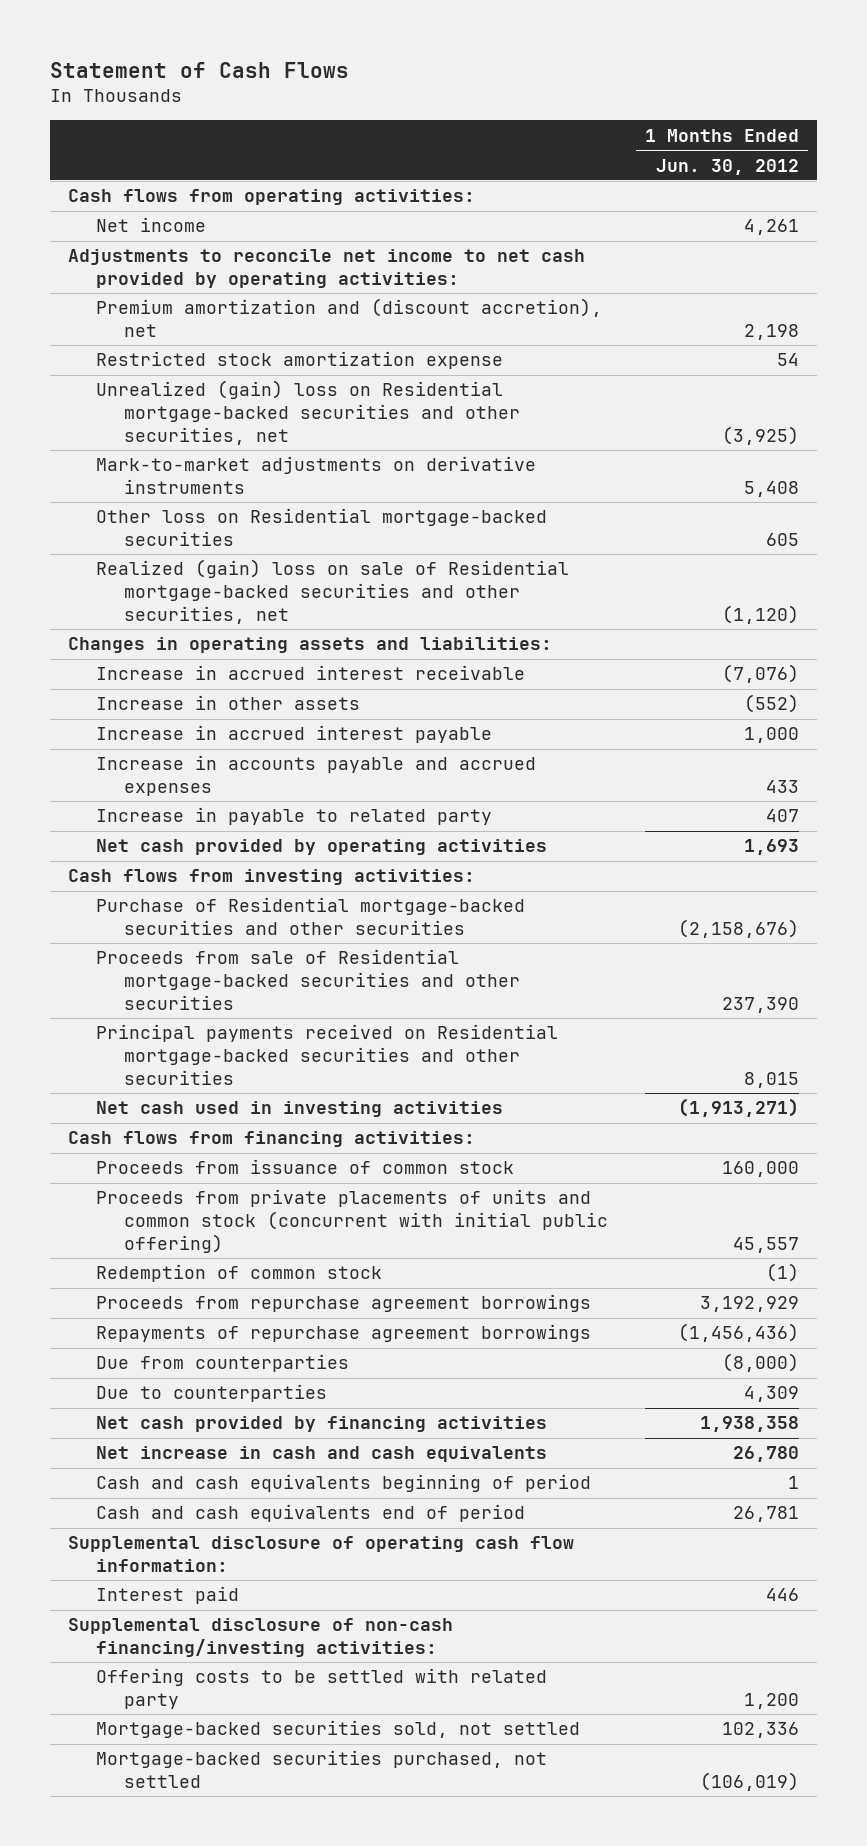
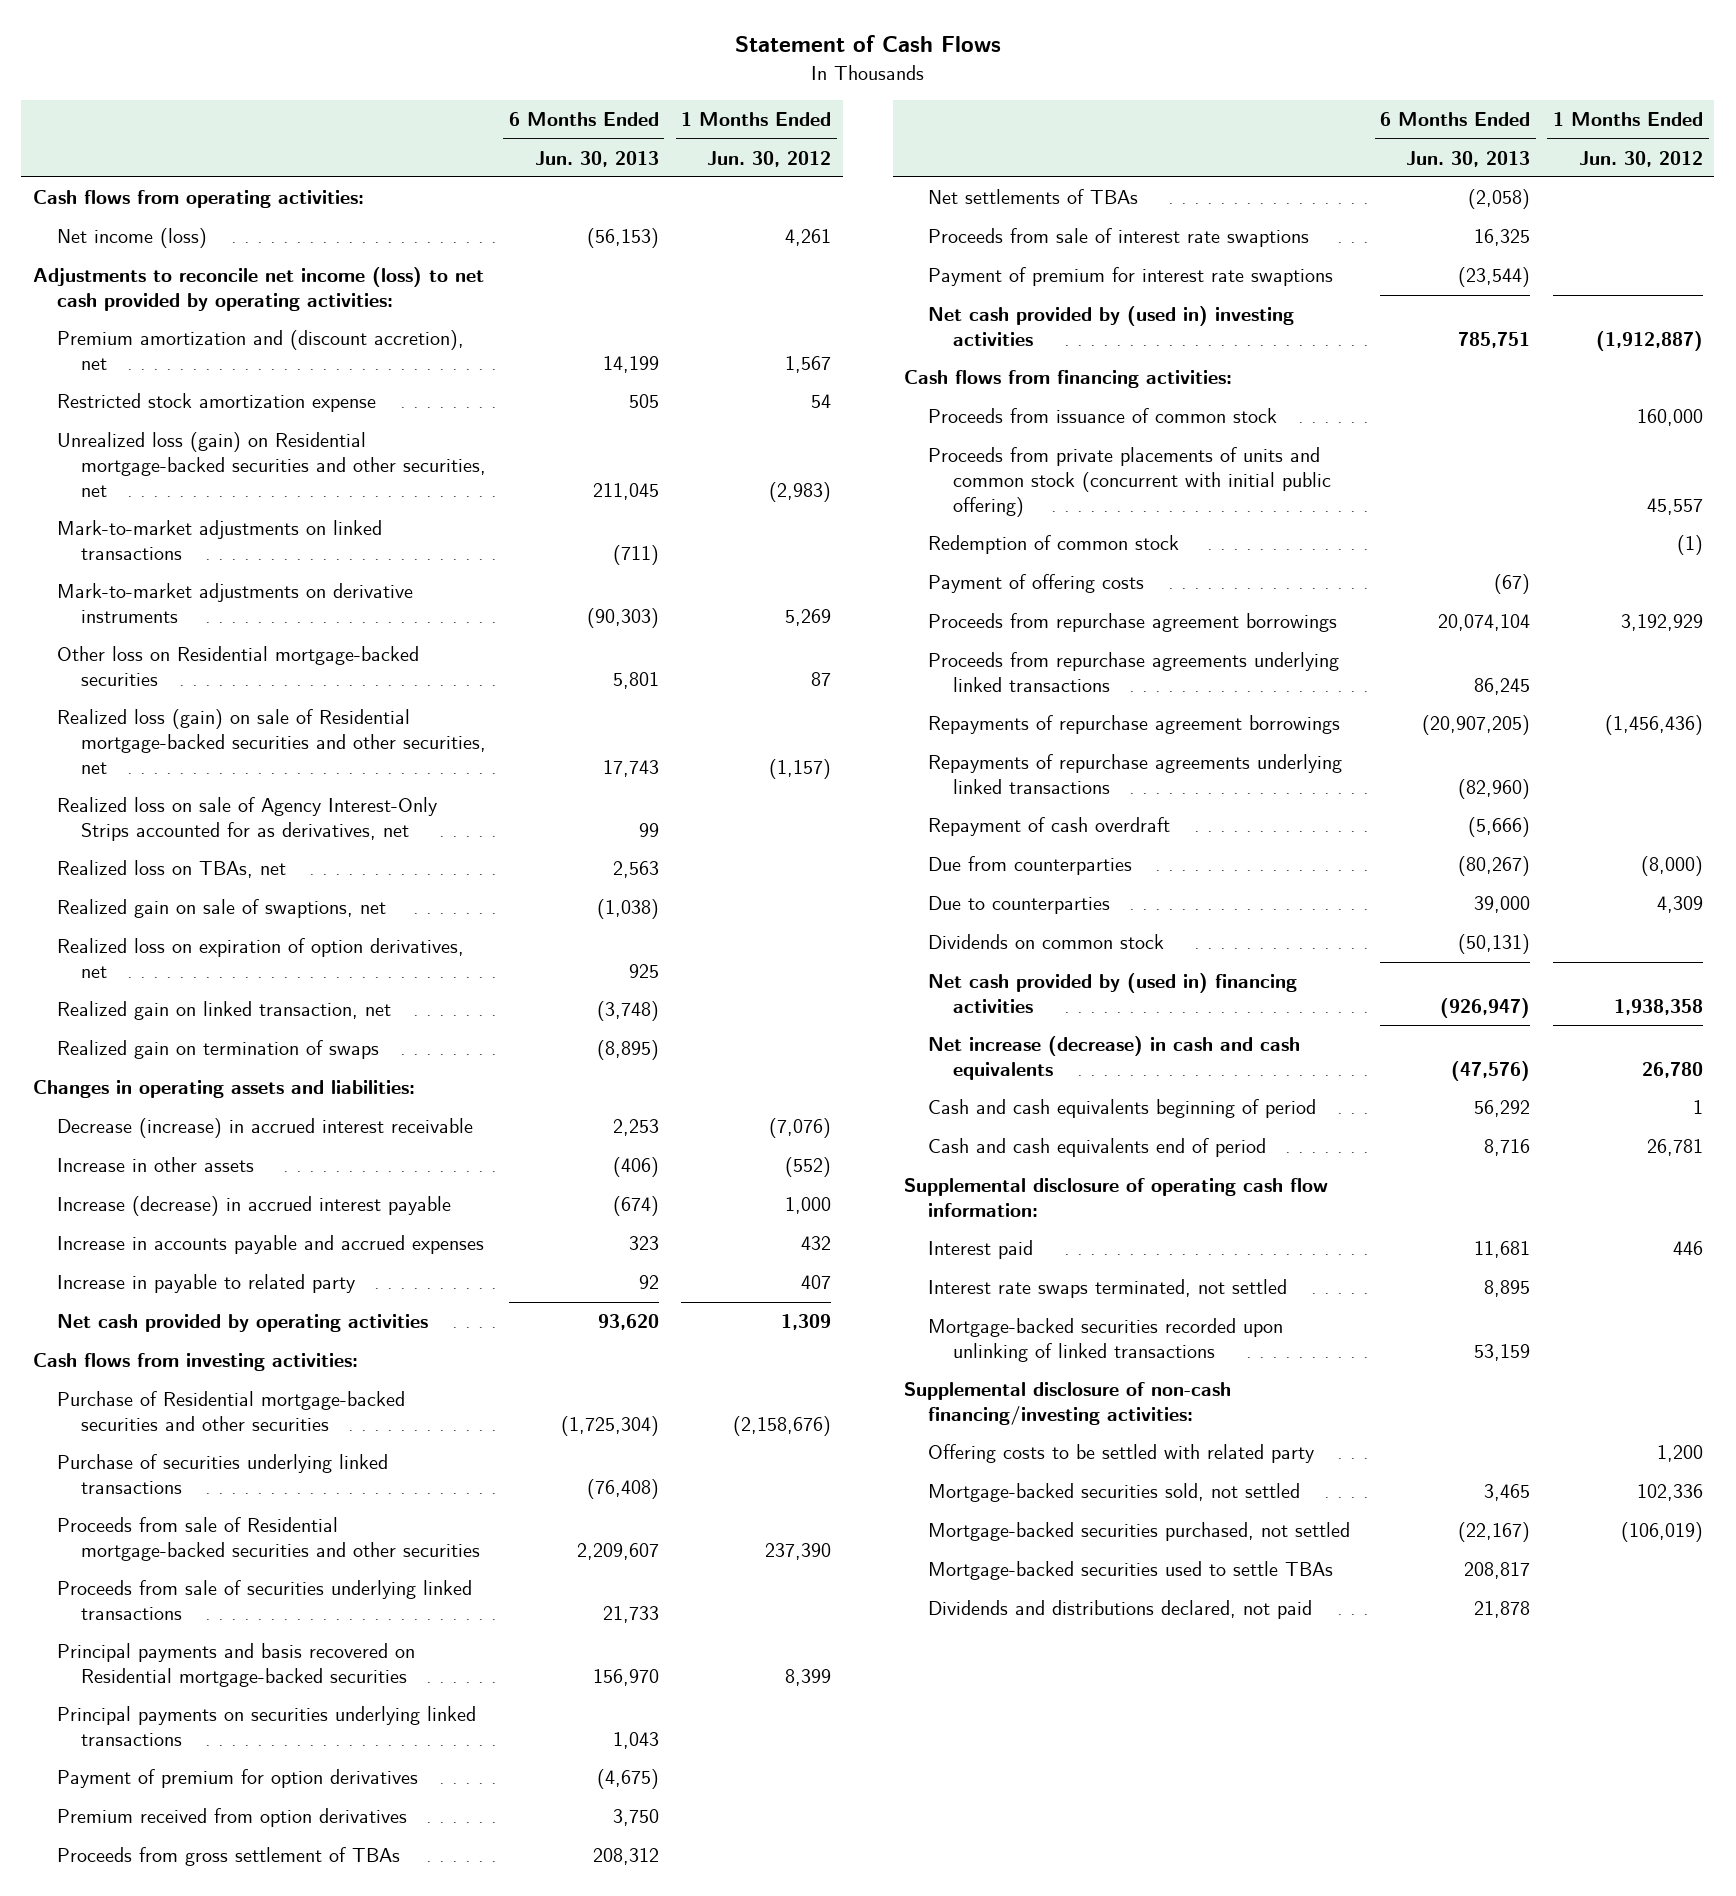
- | 1 Months Ended Jun. 30, 2012
+ | 6 Months Ended Jun. 30, 2013 | 1 Months Ended Jun. 30, 2012
- Net income | 4,261
- Adjustments to reconcile net income to net cash provided by operating activities:
- Premium amortization and (discount accretion), net | 2,198
+ Net income (loss) | (56,153) | 4,261
+ Adjustments to reconcile net income (loss) to net cash provided by operating activities:
+ Premium amortization and (discount accretion), net | 14,199 | 1,567
- Unrealized (gain) loss on Residential mortgage-backed securities and other securities, net | (3,925)
- Mark-to-market adjustments on derivative instruments | 5,408
- Other loss on Residential mortgage-backed securities | 605
- Realized (gain) loss on sale of Residential mortgage-backed securities and other securities, net | (1,120)
+ Unrealized loss (gain) on Residential mortgage-backed securities and other securities, net | 211,045 | (2,983)
+ Mark-to-market adjustments on linked transactions | (711) |
+ Mark-to-market adjustments on derivative instruments | (90,303) | 5,269
+ Other loss on Residential mortgage-backed securities | 5,801 | 87
+ Realized loss (gain) on sale of Residential mortgage-backed securities and other securities, net | 17,743 | (1,157)
+ Realized loss on sale of Agency Interest-Only Strips accounted for as derivatives, net | 99 |
+ Realized loss on TBAs, net | 2,563 |
+ Realized gain on sale of swaptions, net | (1,038) |
+ Realized loss on expiration of option derivatives, net | 925 |
+ Realized gain on linked transaction, net | (3,748) |
+ Realized gain on termination of swaps | (8,895) |
- Increase in accrued interest receivable | (7,076)
+ Decrease (increase) in accrued interest receivable | 2,253 | (7,076)
- Increase in accrued interest payable | 1,000
- Increase in accounts payable and accrued expenses | 433
+ Increase (decrease) in accrued interest payable | (674) | 1,000
+ Increase in accounts payable and accrued expenses | 323 | 432
- Net cash provided by operating activities | 1,693
+ Net cash provided by operating activities | 93,620 | 1,309
+ Purchase of securities underlying linked transactions | (76,408) |
- Principal payments received on Residential mortgage-backed securities and other securities | 8,015
- Net cash used in investing activities | (1,913,271)
+ Proceeds from sale of securities underlying linked transactions | 21,733 |
+ Principal payments and basis recovered on Residential mortgage-backed securities | 156,970 | 8,399
+ Principal payments on securities underlying linked transactions | 1,043 |
+ Payment of premium for option derivatives | (4,675) |
+ Premium received from option derivatives | 3,750 |
+ Proceeds from gross settlement of TBAs | 208,312 |
+ Net settlements of TBAs | (2,058) |
+ Proceeds from sale of interest rate swaptions | 16,325 |
+ Payment of premium for interest rate swaptions | (23,544) |
+ Net cash provided by (used in) investing activities | 785,751 | (1,912,887)
+ Payment of offering costs | (67) |
+ Proceeds from repurchase agreements underlying linked transactions | 86,245 |
+ Repayments of repurchase agreements underlying linked transactions | (82,960) |
+ Repayment of cash overdraft | (5,666) |
- Net cash provided by financing activities | 1,938,358
- Net increase in cash and cash equivalents | 26,780
+ Dividends on common stock | (50,131) |
+ Net cash provided by (used in) financing activities | (926,947) | 1,938,358
+ Net increase (decrease) in cash and cash equivalents | (47,576) | 26,780
+ Interest rate swaps terminated, not settled | 8,895 |
+ Mortgage-backed securities recorded upon unlinking of linked transactions | 53,159 |
+ Mortgage-backed securities used to settle TBAs | 208,817 |
+ Dividends and distributions declared, not paid | 21,878 |

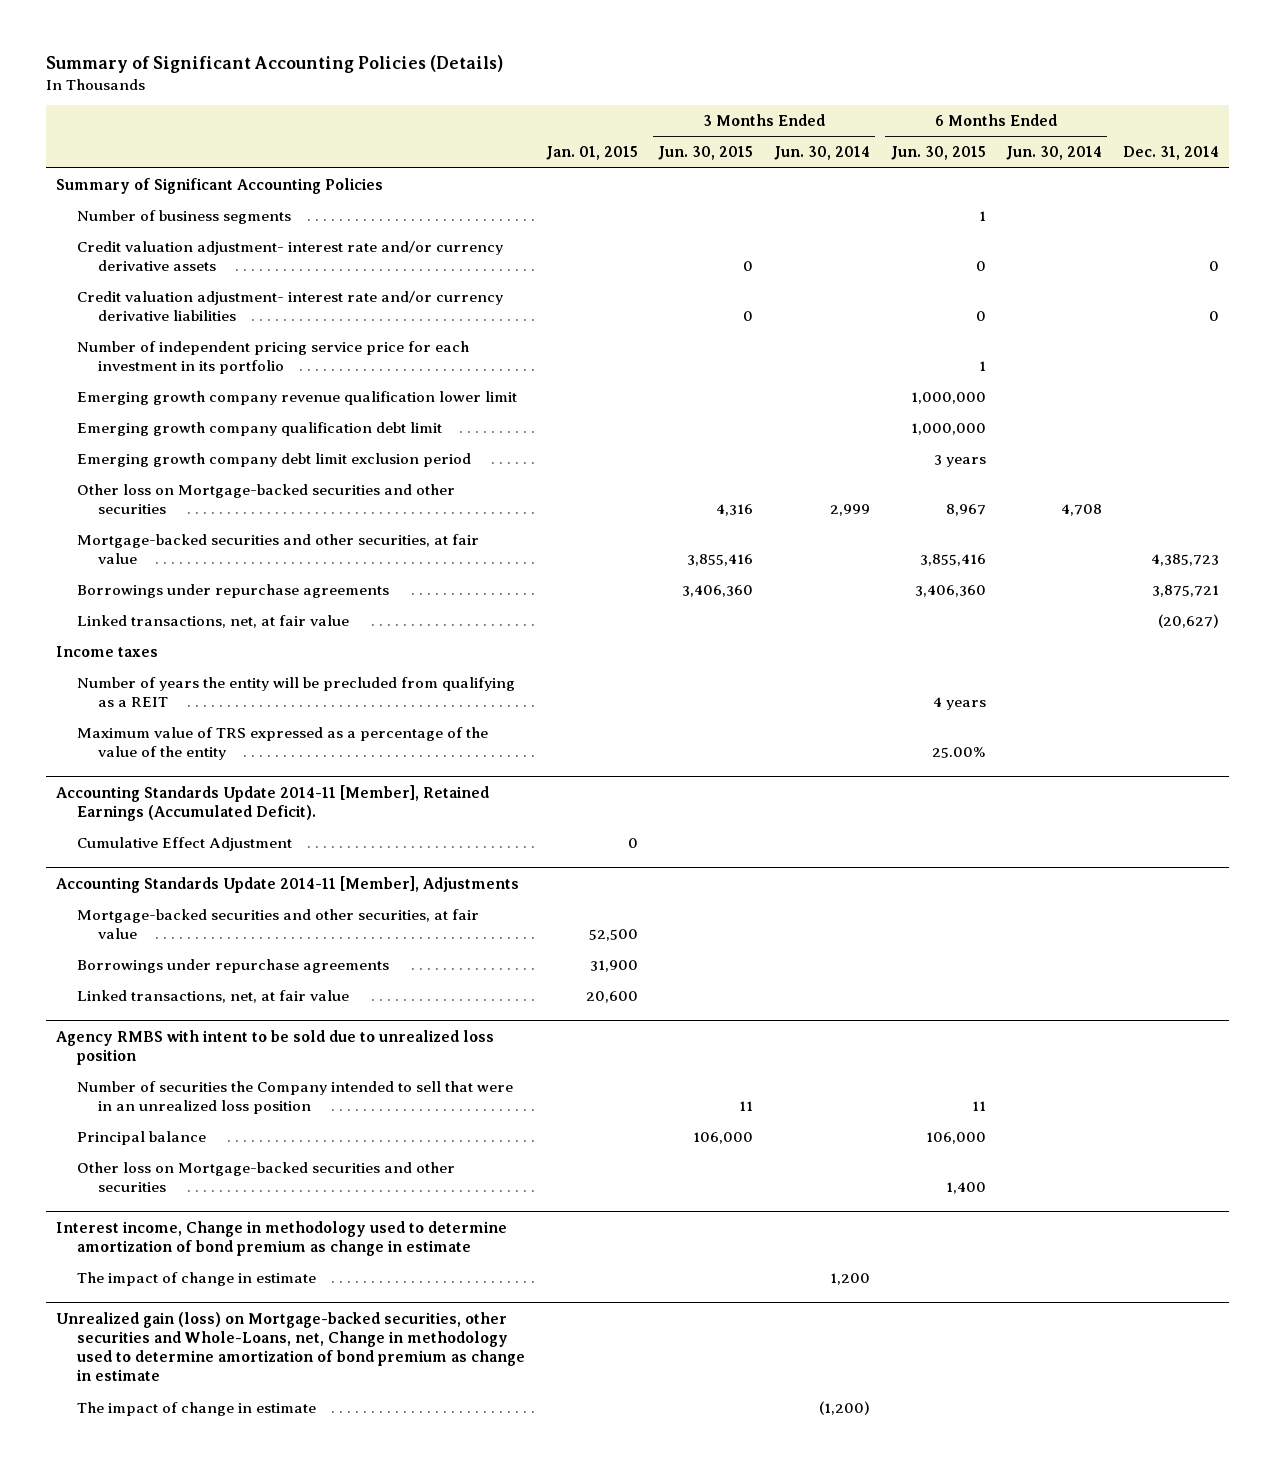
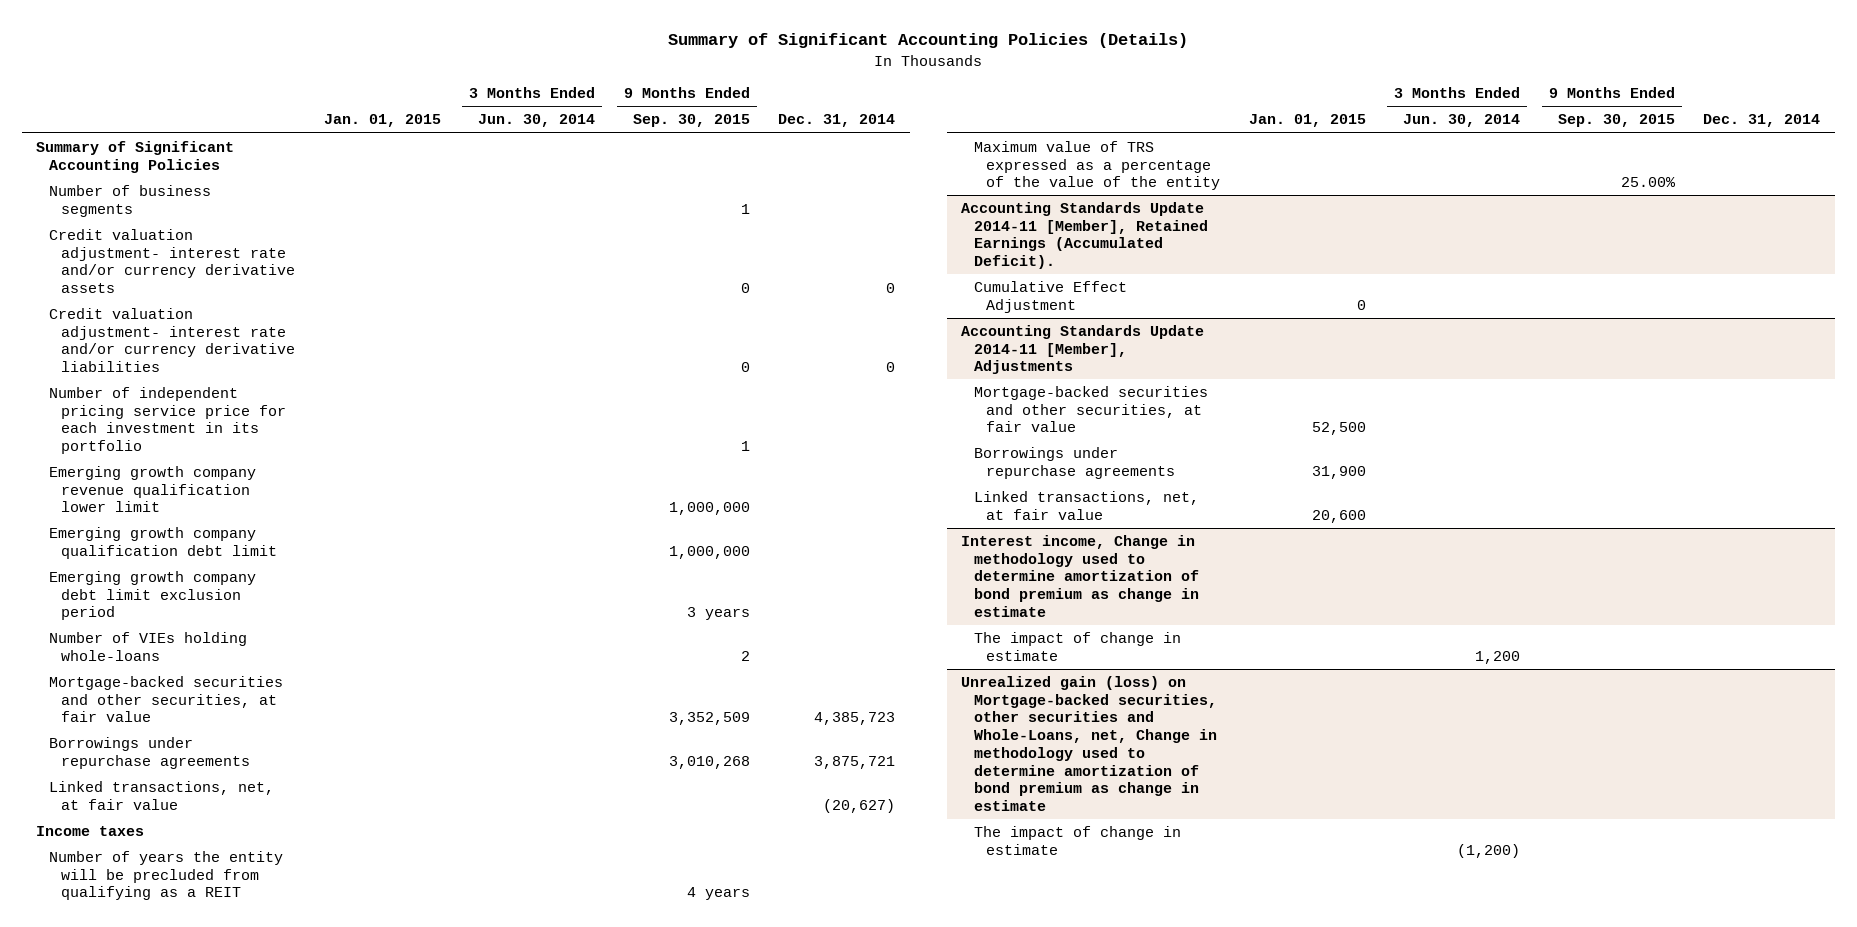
- | Jan. 01, 2015 | 3 Months Ended Jun. 30, 2015 | 3 Months Ended Jun. 30, 2014 | 6 Months Ended Jun. 30, 2015 | 6 Months Ended Jun. 30, 2014 | Dec. 31, 2014
+ | Jan. 01, 2015 | 3 Months Ended Jun. 30, 2014 | 9 Months Ended Sep. 30, 2015 | Dec. 31, 2014
- Other loss on Mortgage-backed securities and other securities | | 4,316 | 2,999 | 8,967 | 4,708 |
+ Number of VIEs holding whole-loans | | | 2 |
- Agency RMBS with intent to be sold due to unrealized loss position
- Number of securities the Company intended to sell that were in an unrealized loss position | | 11 | | 11 | |
- Principal balance | | 106,000 | | 106,000 | |
- Other loss on Mortgage-backed securities and other securities | | | | 1,400 | |

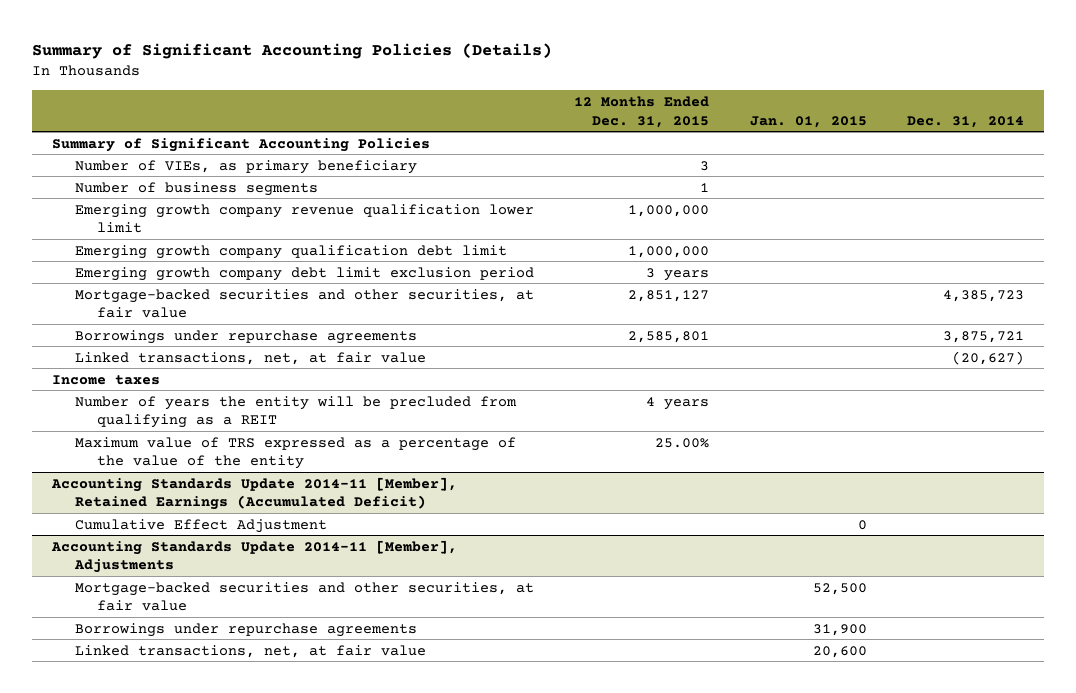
- | Jan. 01, 2015 | 3 Months Ended Jun. 30, 2014 | 9 Months Ended Sep. 30, 2015 | Dec. 31, 2014
+ | 12 Months Ended Dec. 31, 2015 | Jan. 01, 2015 | Dec. 31, 2014
+ Number of VIEs, as primary beneficiary | 3 | |
- Credit valuation adjustment- interest rate and/or currency derivative assets | | | 0 | 0
- Credit valuation adjustment- interest rate and/or currency derivative liabilities | | | 0 | 0
- Number of independent pricing service price for each investment in its portfolio | | | 1 |
- Number of VIEs holding whole-loans | | | 2 |
- Accounting Standards Update 2014-11 [Member], Retained Earnings (Accumulated Deficit).
+ Accounting Standards Update 2014-11 [Member], Retained Earnings (Accumulated Deficit)
- Interest income, Change in methodology used to determine amortization of bond premium as change in estimate
- The impact of change in estimate | | 1,200 | |
- Unrealized gain (loss) on Mortgage-backed securities, other securities and Whole-Loans, net, Change in methodology used to determine amortization of bond premium as change in estimate
- The impact of change in estimate | | (1,200) | |

